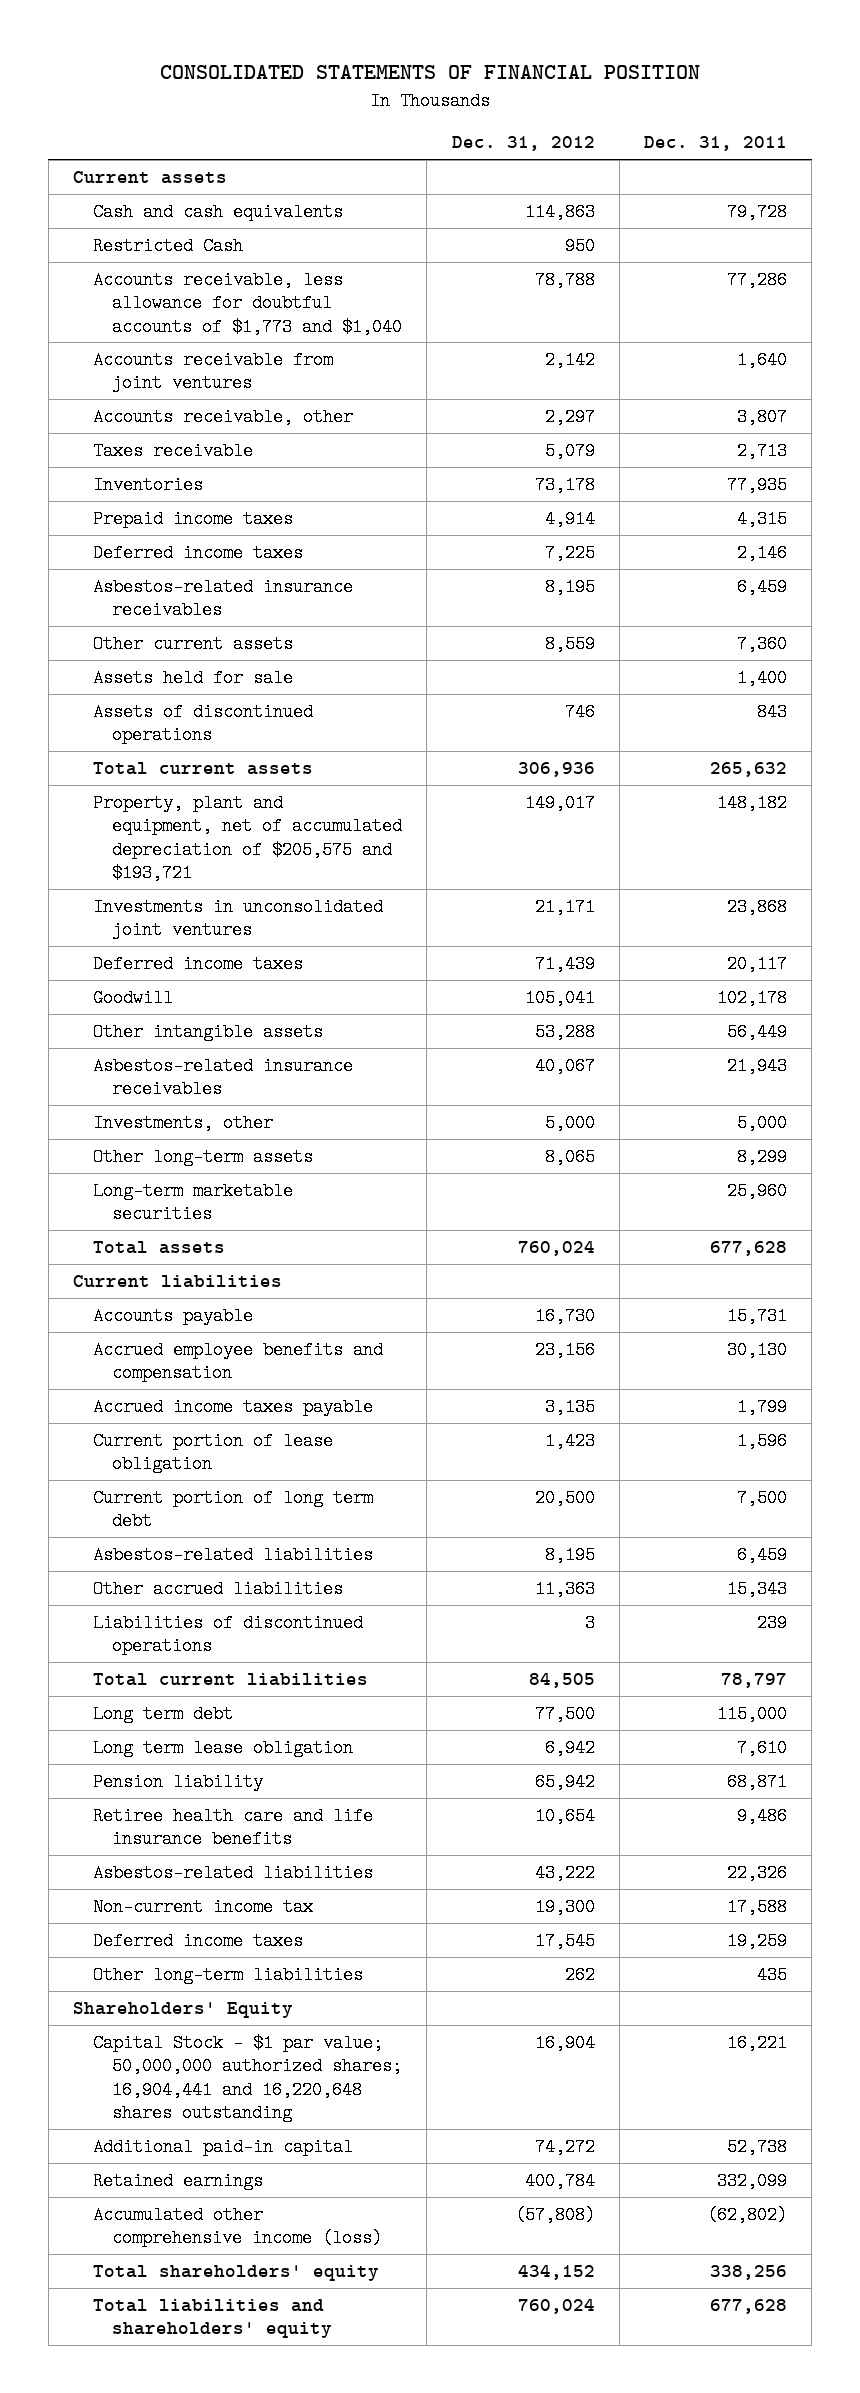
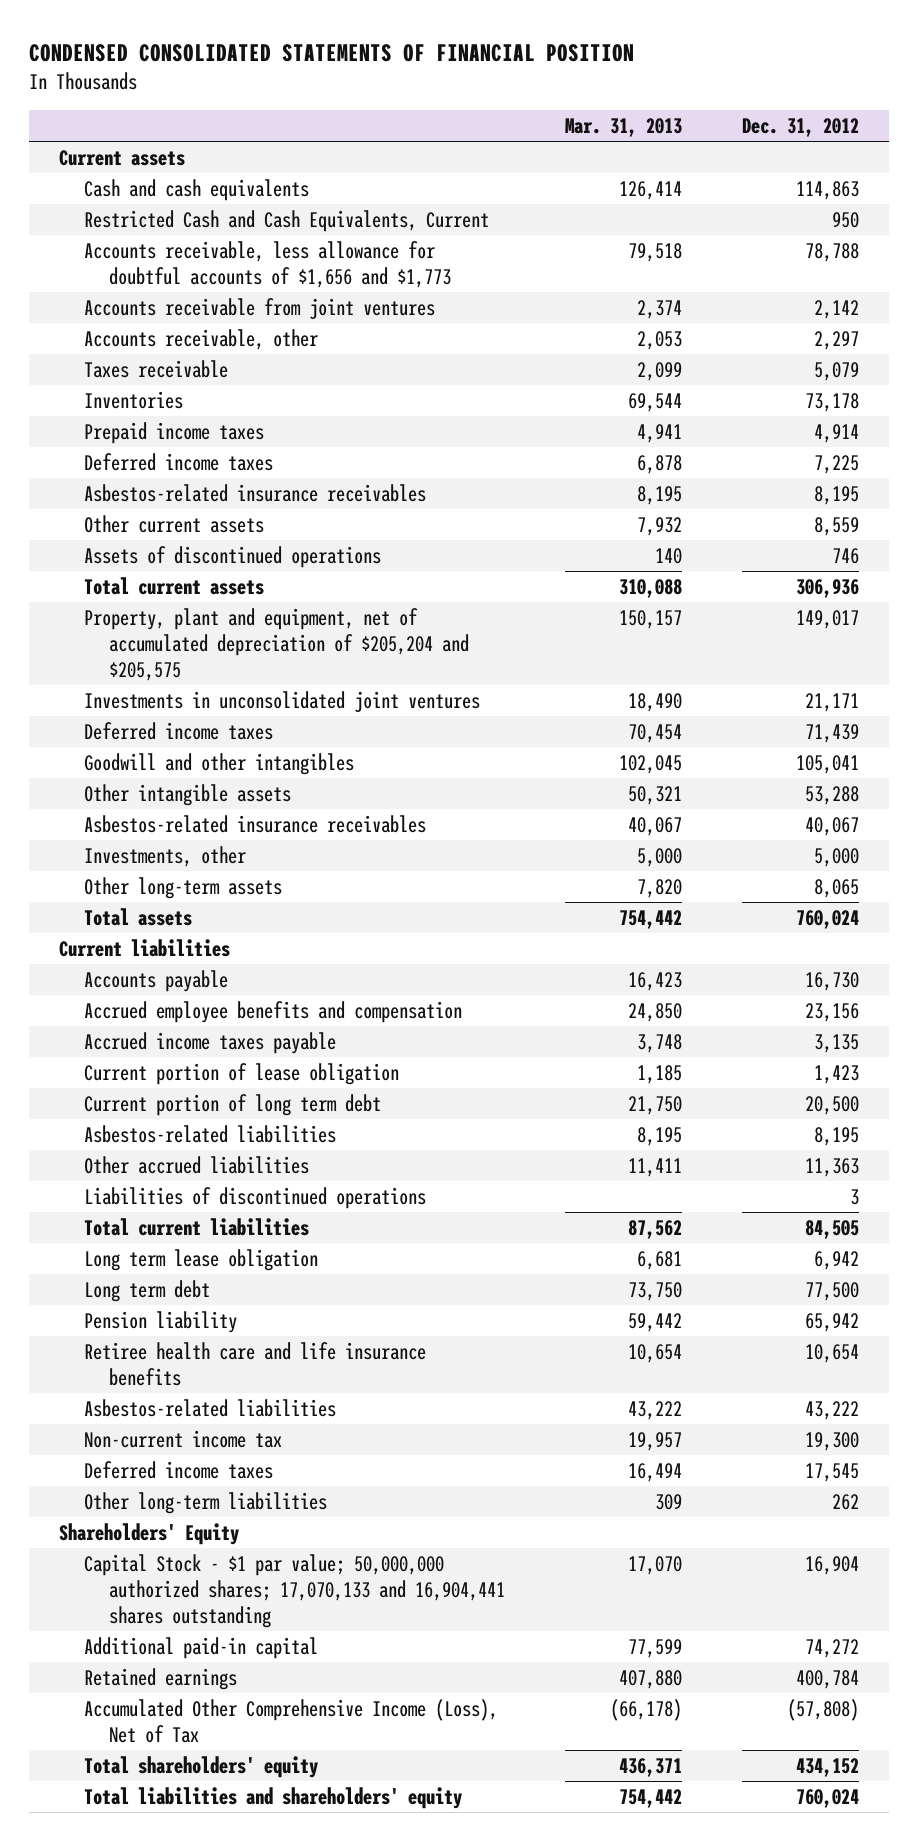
- CONSOLIDATED STATEMENTS OF FINANCIAL POSITION
+ CONDENSED CONSOLIDATED STATEMENTS OF FINANCIAL POSITION
- | Dec. 31, 2012 | Dec. 31, 2011
+ | Mar. 31, 2013 | Dec. 31, 2012
- Restricted Cash | 950 |
- Accounts receivable, less allowance for doubtful accounts of $1,773 and $1,040 | 78,788 | 77,286
+ Restricted Cash and Cash Equivalents, Current | | 950
+ Accounts receivable, less allowance for doubtful accounts of $1,656 and $1,773 | 79,518 | 78,788
- Assets held for sale | | 1,400
- Property, plant and equipment, net of accumulated depreciation of $205,575 and $193,721 | 149,017 | 148,182
+ Property, plant and equipment, net of accumulated depreciation of $205,204 and $205,575 | 150,157 | 149,017
- Goodwill | 105,041 | 102,178
+ Goodwill and other intangibles | 102,045 | 105,041
- Long-term marketable securities | | 25,960
moved down: Long term debt | 73,750 | 77,500
- Capital Stock - $1 par value; 50,000,000 authorized shares; 16,904,441 and 16,220,648 shares outstanding | 16,904 | 16,221
+ Capital Stock - $1 par value; 50,000,000 authorized shares; 17,070,133 and 16,904,441 shares outstanding | 17,070 | 16,904
- Accumulated other comprehensive income (loss) | (57,808) | (62,802)
+ Accumulated Other Comprehensive Income (Loss), Net of Tax | (66,178) | (57,808)

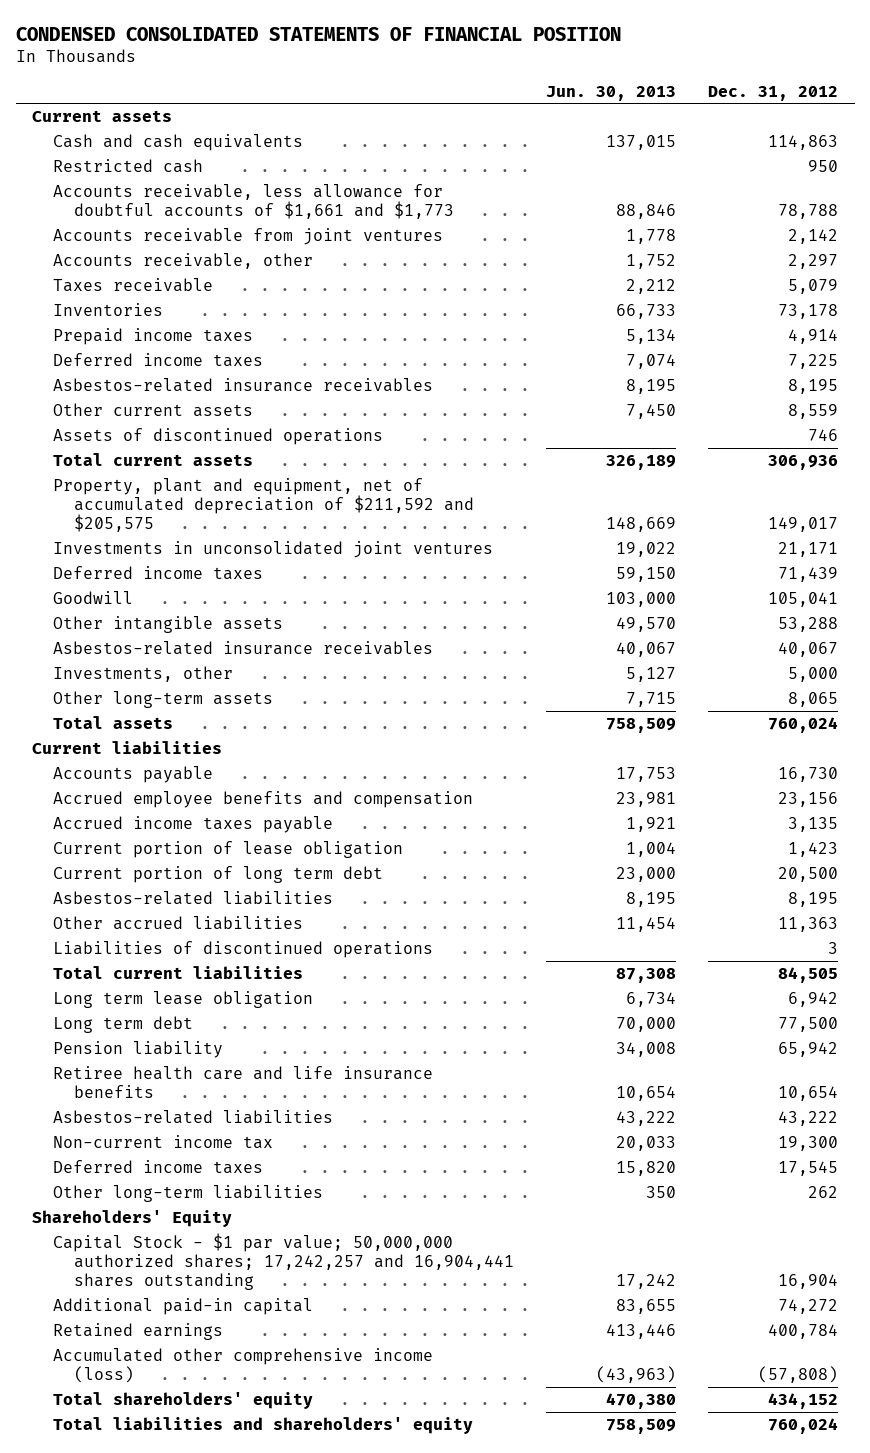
- | Mar. 31, 2013 | Dec. 31, 2012
+ | Jun. 30, 2013 | Dec. 31, 2012
- Restricted Cash and Cash Equivalents, Current | | 950
- Accounts receivable, less allowance for doubtful accounts of $1,656 and $1,773 | 79,518 | 78,788
+ Restricted cash | | 950
+ Accounts receivable, less allowance for doubtful accounts of $1,661 and $1,773 | 88,846 | 78,788
- Property, plant and equipment, net of accumulated depreciation of $205,204 and $205,575 | 150,157 | 149,017
+ Property, plant and equipment, net of accumulated depreciation of $211,592 and $205,575 | 148,669 | 149,017
- Goodwill and other intangibles | 102,045 | 105,041
+ Goodwill | 103,000 | 105,041
- Capital Stock - $1 par value; 50,000,000 authorized shares; 17,070,133 and 16,904,441 shares outstanding | 17,070 | 16,904
+ Capital Stock - $1 par value; 50,000,000 authorized shares; 17,242,257 and 16,904,441 shares outstanding | 17,242 | 16,904
- Accumulated Other Comprehensive Income (Loss), Net of Tax | (66,178) | (57,808)
+ Accumulated other comprehensive income (loss) | (43,963) | (57,808)

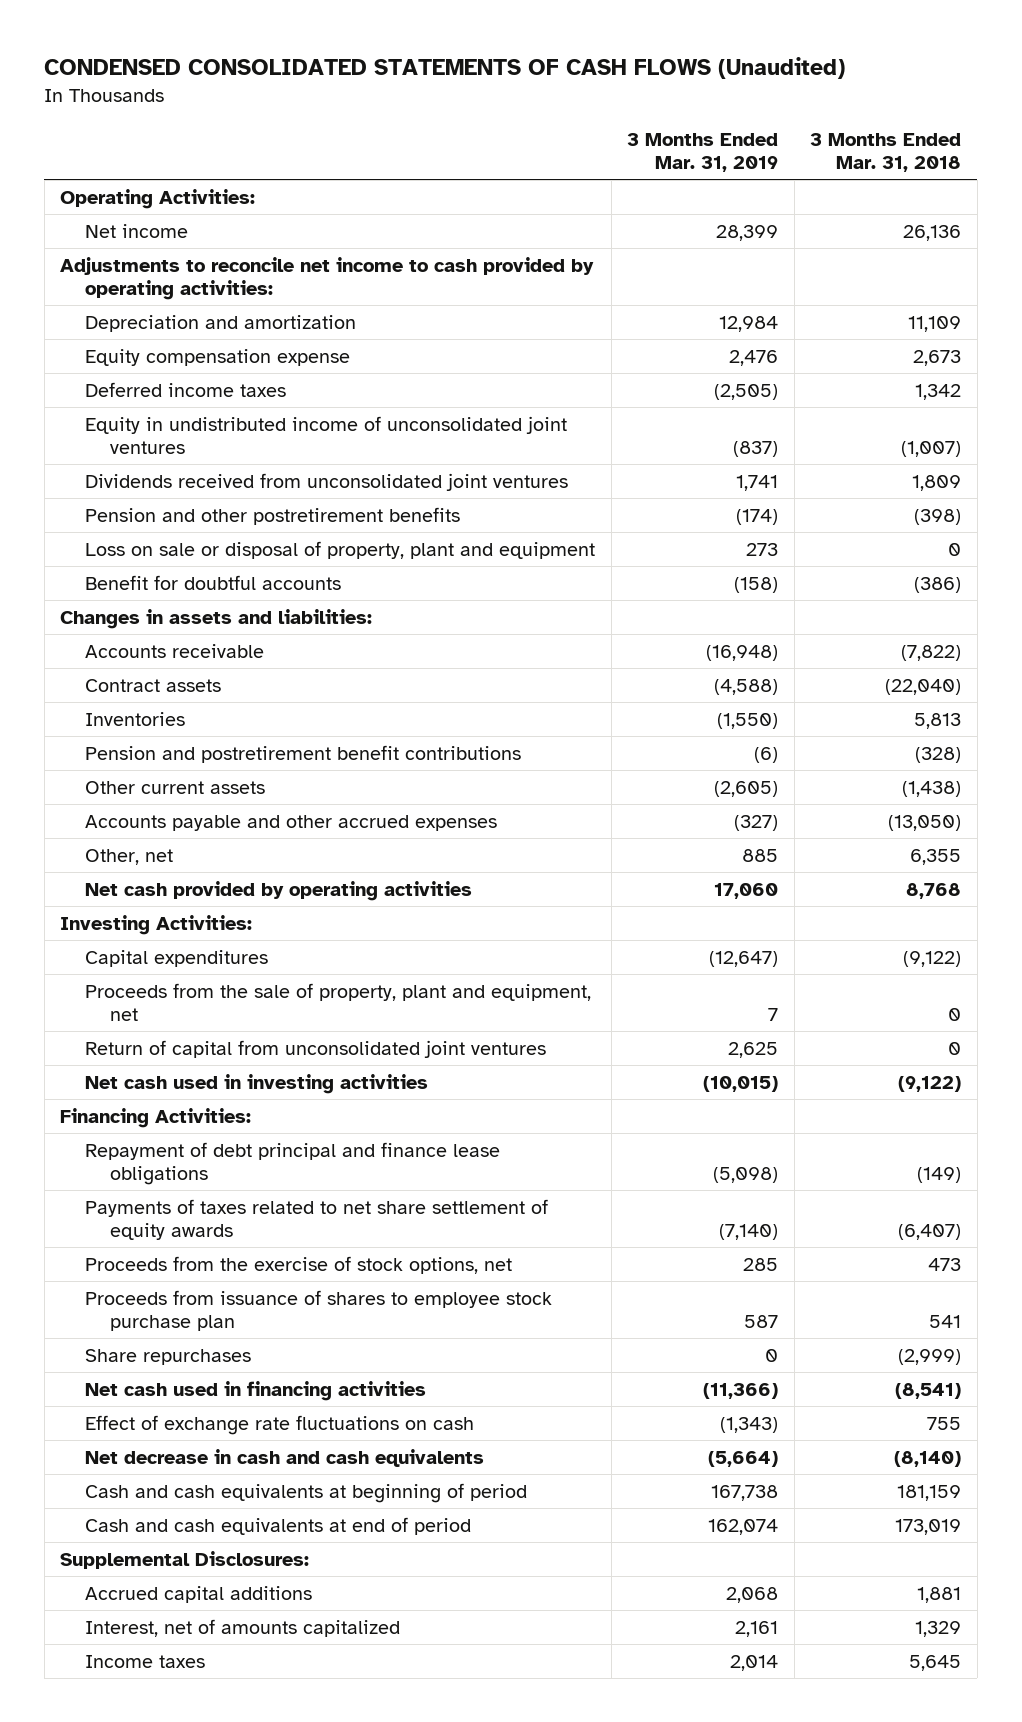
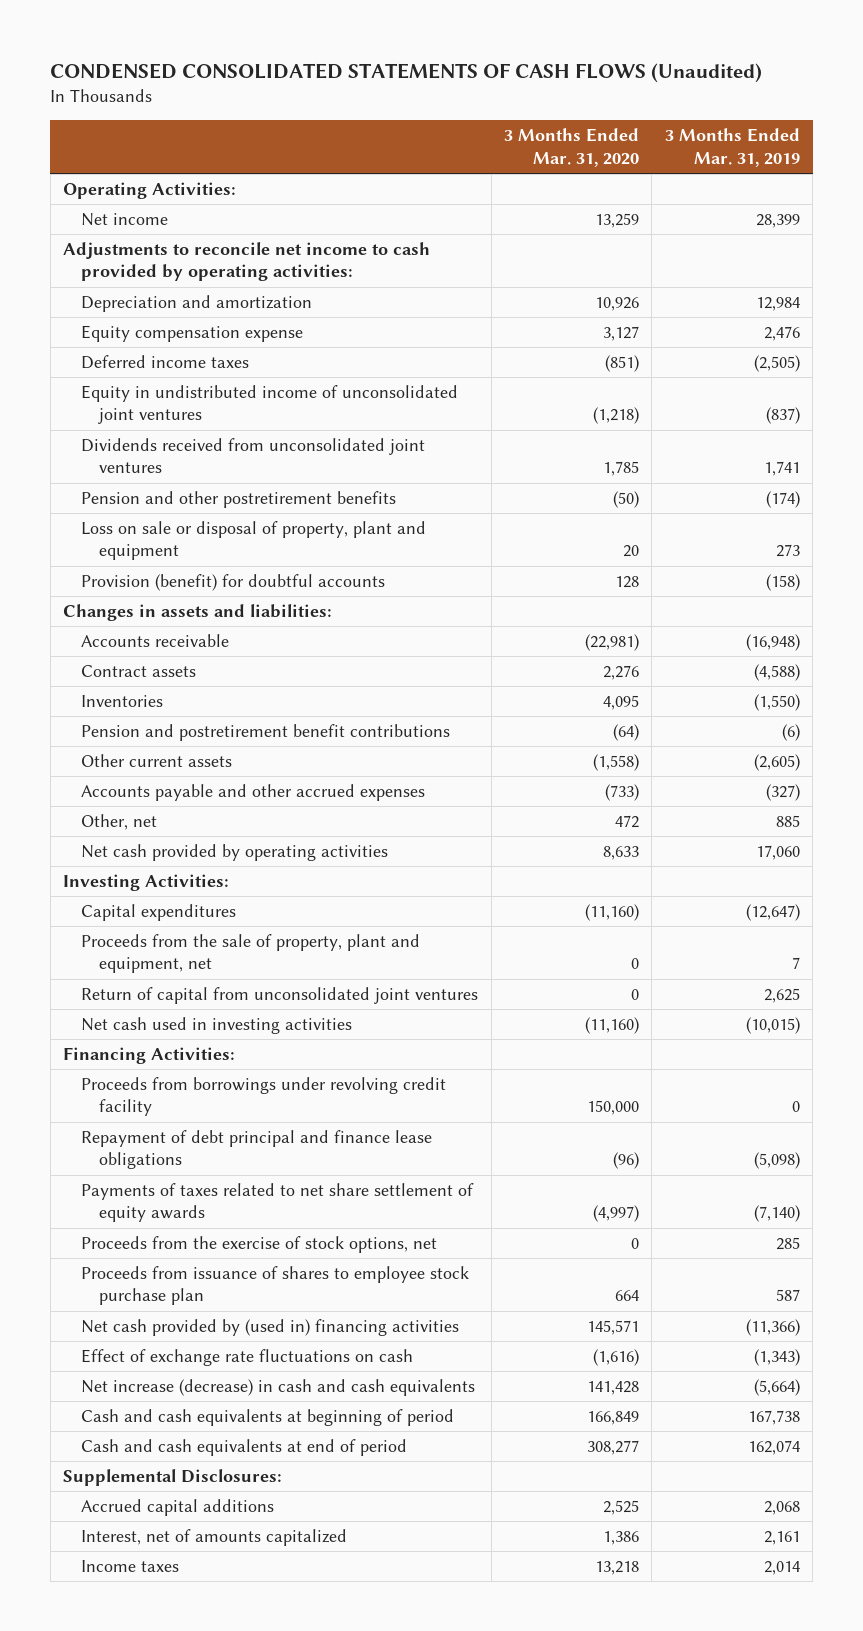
- | 3 Months Ended Mar. 31, 2019 | 3 Months Ended Mar. 31, 2018
+ | 3 Months Ended Mar. 31, 2020 | 3 Months Ended Mar. 31, 2019
- Benefit for doubtful accounts | (158) | (386)
+ Provision (benefit) for doubtful accounts | 128 | (158)
+ Proceeds from borrowings under revolving credit facility | 150,000 | 0
- Share repurchases | 0 | (2,999)
- Net cash used in financing activities | (11,366) | (8,541)
+ Net cash provided by (used in) financing activities | 145,571 | (11,366)
- Net decrease in cash and cash equivalents | (5,664) | (8,140)
+ Net increase (decrease) in cash and cash equivalents | 141,428 | (5,664)

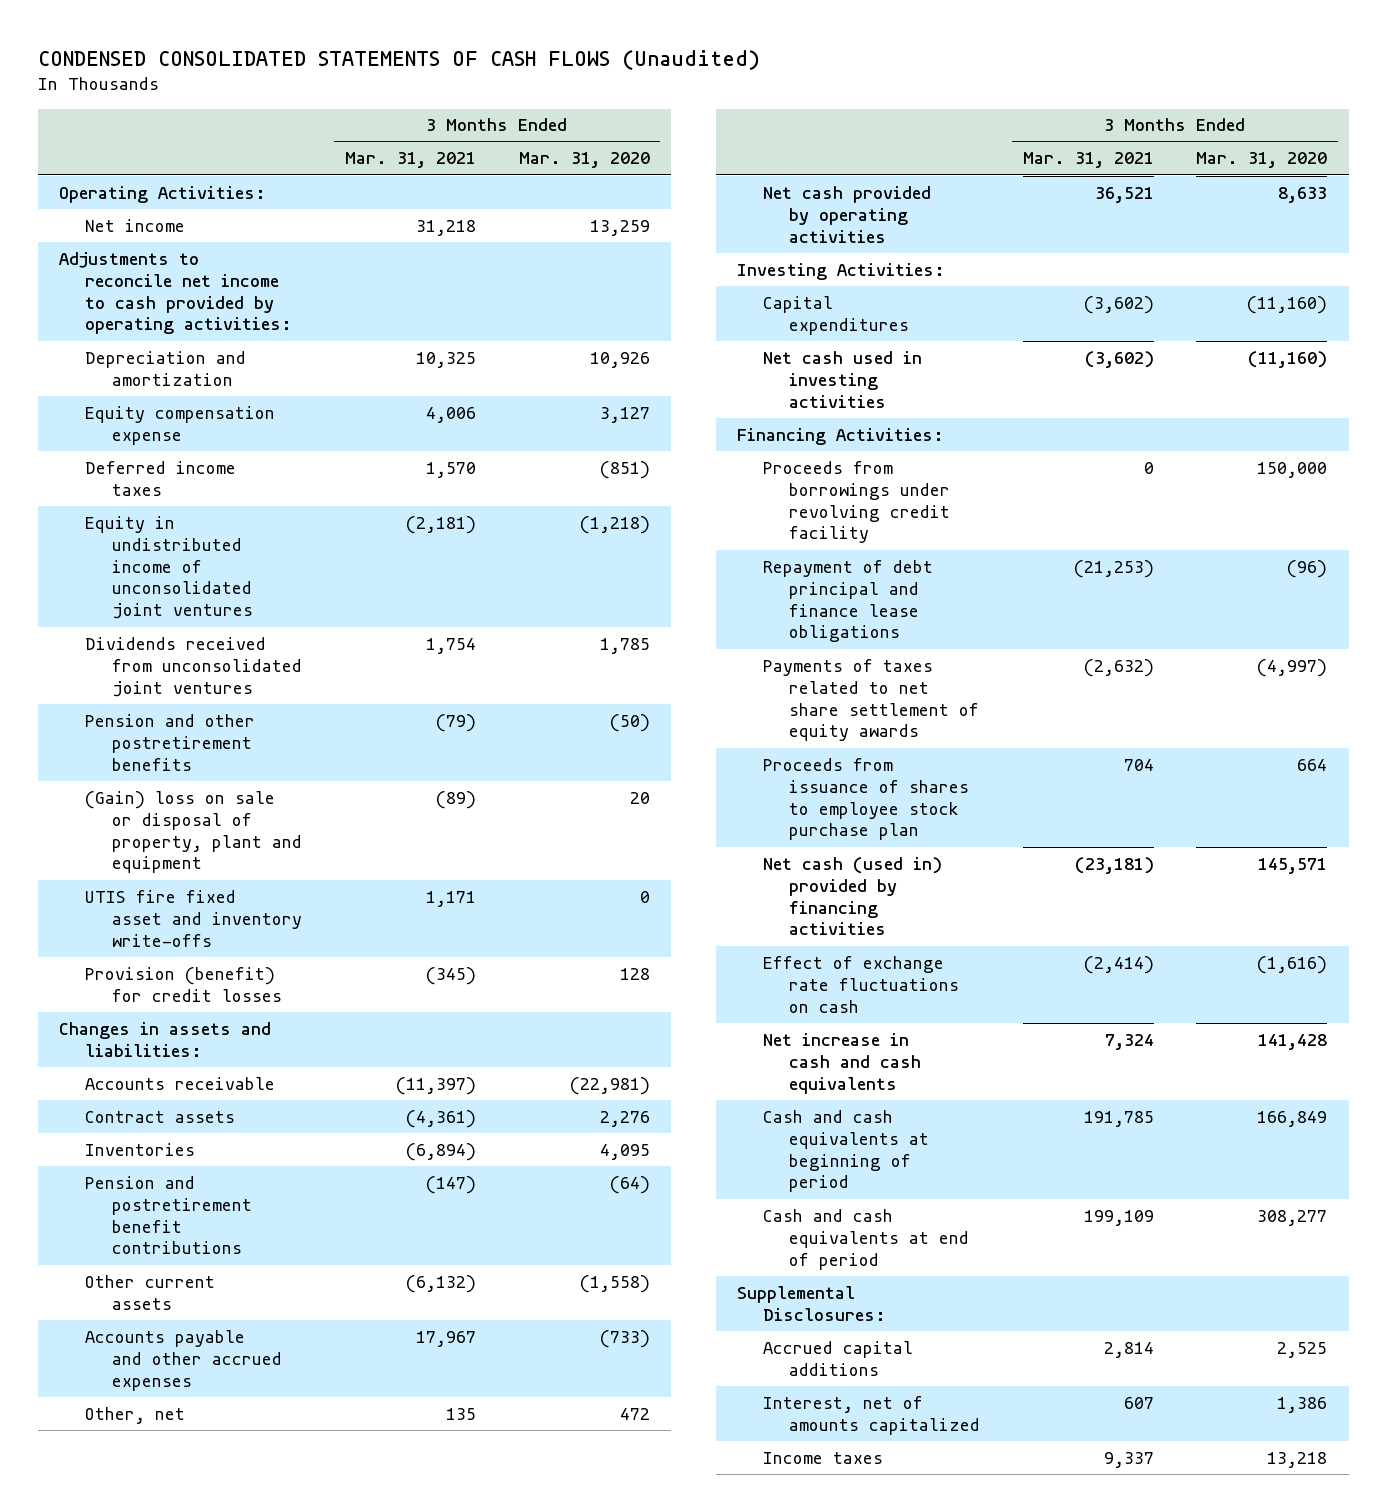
- | 3 Months Ended Mar. 31, 2020 | 3 Months Ended Mar. 31, 2019
+ | 3 Months Ended Mar. 31, 2021 | 3 Months Ended Mar. 31, 2020
- Loss on sale or disposal of property, plant and equipment | 20 | 273
- Provision (benefit) for doubtful accounts | 128 | (158)
+ (Gain) loss on sale or disposal of property, plant and equipment | (89) | 20
+ UTIS fire fixed asset and inventory write-offs | 1,171 | 0
+ Provision (benefit) for credit losses | (345) | 128
- Proceeds from the sale of property, plant and equipment, net | 0 | 7
- Return of capital from unconsolidated joint ventures | 0 | 2,625
- Proceeds from the exercise of stock options, net | 0 | 285
- Net cash provided by (used in) financing activities | 145,571 | (11,366)
+ Net cash (used in) provided by financing activities | (23,181) | 145,571
- Net increase (decrease) in cash and cash equivalents | 141,428 | (5,664)
+ Net increase in cash and cash equivalents | 7,324 | 141,428

